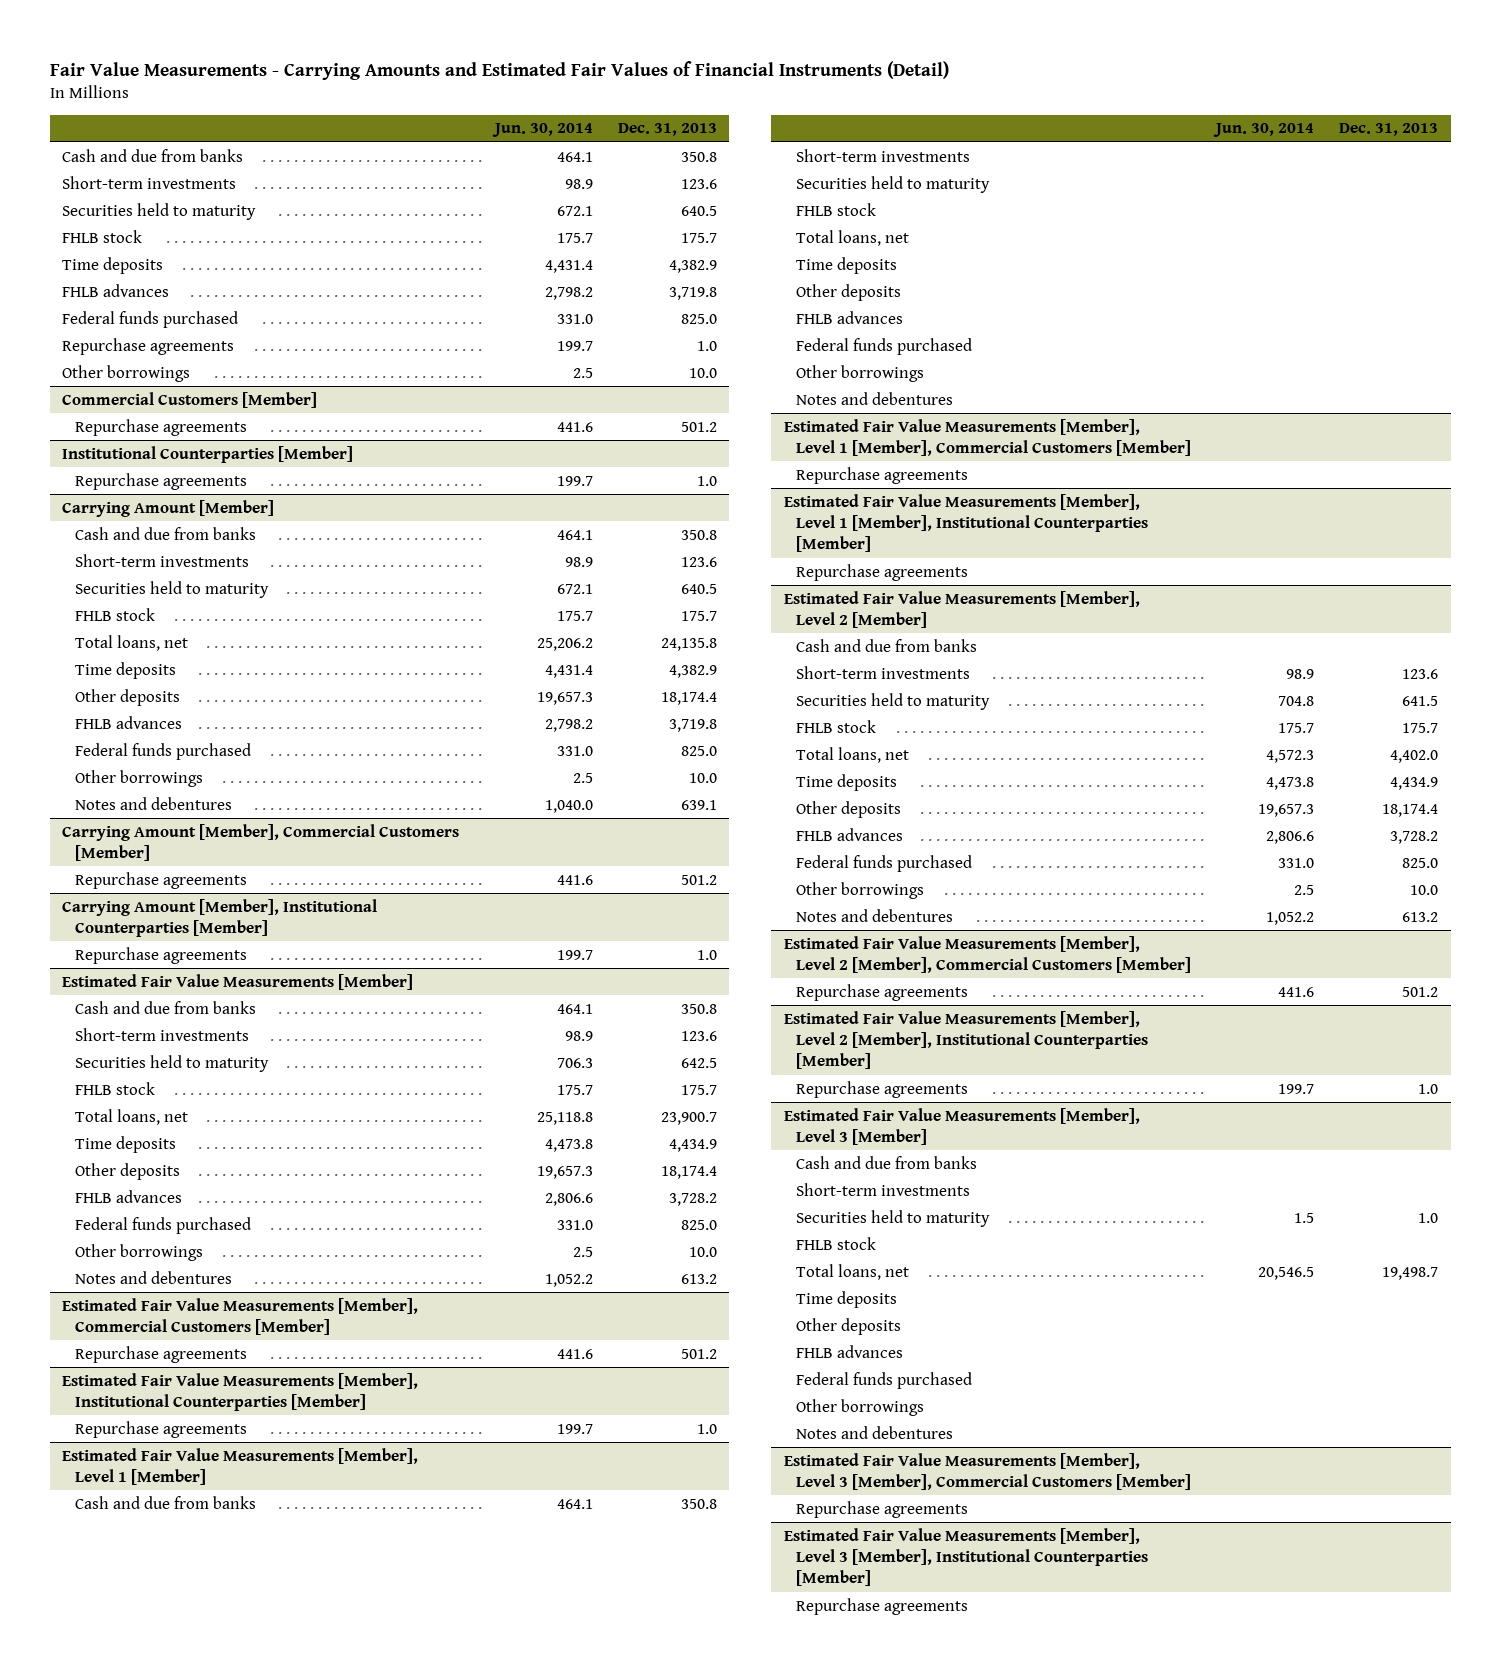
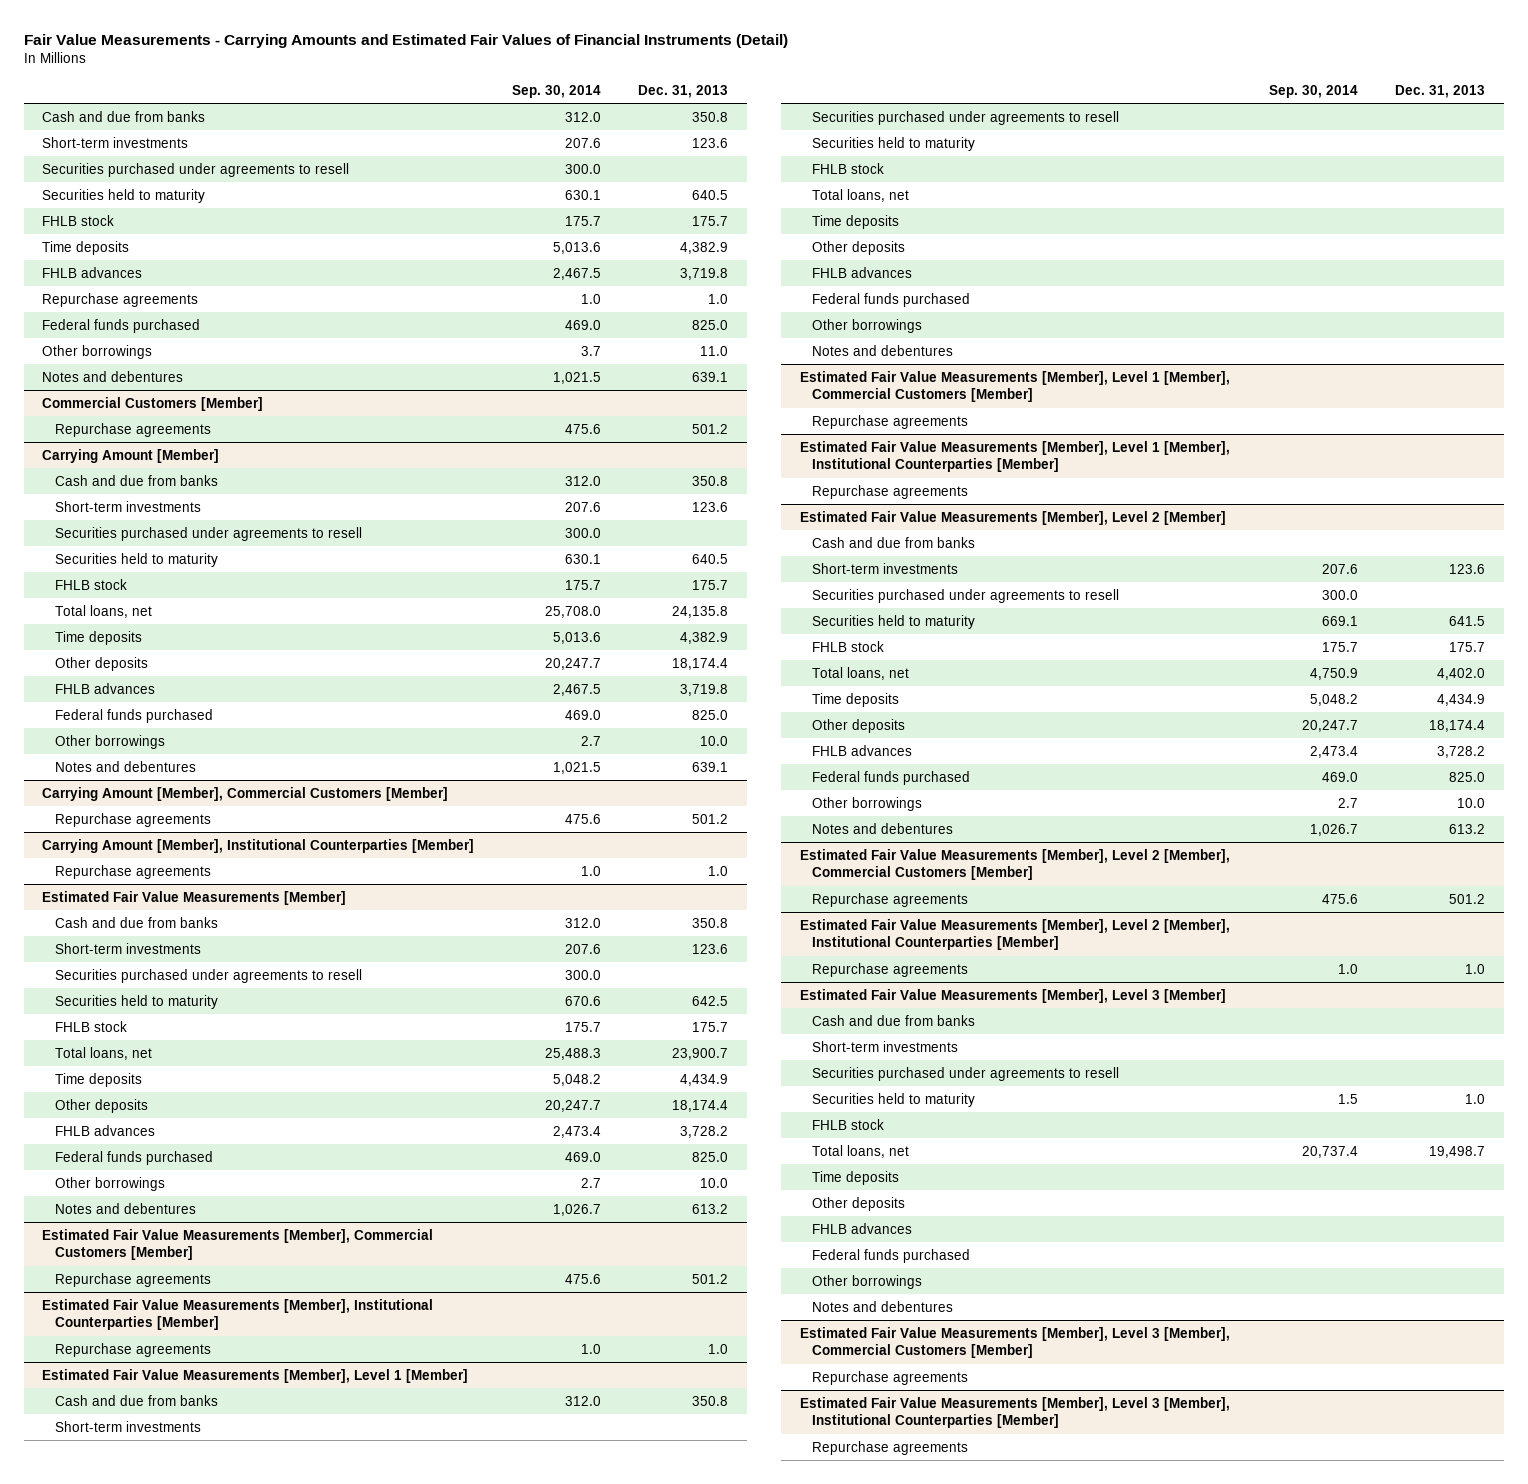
- | Jun. 30, 2014 | Dec. 31, 2013
+ | Sep. 30, 2014 | Dec. 31, 2013
+ Securities purchased under agreements to resell | 300.0 |
- Other borrowings | 2.5 | 10.0
moved down: Federal funds purchased | 469.0 | 825.0
+ Other borrowings | 3.7 | 11.0
+ Notes and debentures | 1,021.5 | 639.1
- Institutional Counterparties [Member]
- Repurchase agreements | 199.7 | 1.0
@ Carrying Amount [Member]
+ Securities purchased under agreements to resell | 300.0 |
@ Estimated Fair Value Measurements [Member]
+ Securities purchased under agreements to resell | 300.0 |
@ Estimated Fair Value Measurements [Member], Level 1 [Member]
+ Securities purchased under agreements to resell
@ Estimated Fair Value Measurements [Member], Level 2 [Member]
+ Securities purchased under agreements to resell | 300.0 |
@ Estimated Fair Value Measurements [Member], Level 3 [Member]
+ Securities purchased under agreements to resell

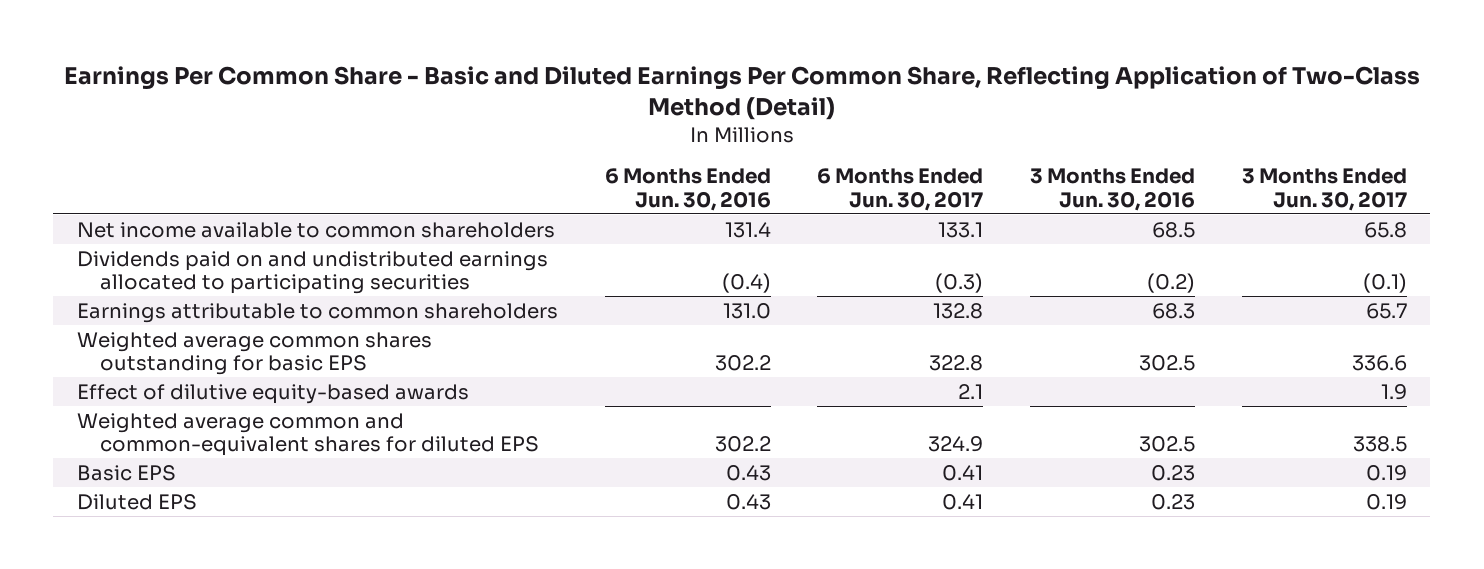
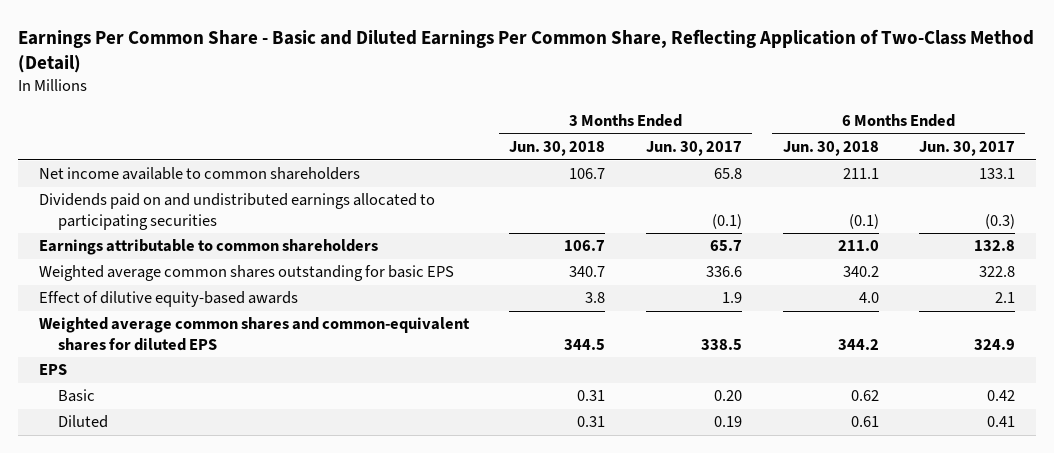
- | 6 Months Ended Jun. 30, 2016 | 6 Months Ended Jun. 30, 2017 | 3 Months Ended Jun. 30, 2016 | 3 Months Ended Jun. 30, 2017
+ | 3 Months Ended Jun. 30, 2018 | 3 Months Ended Jun. 30, 2017 | 6 Months Ended Jun. 30, 2018 | 6 Months Ended Jun. 30, 2017
- Weighted average common and common-equivalent shares for diluted EPS | 302.2 | 324.9 | 302.5 | 338.5
- Basic EPS | 0.43 | 0.41 | 0.23 | 0.19
- Diluted EPS | 0.43 | 0.41 | 0.23 | 0.19
+ Weighted average common shares and common-equivalent shares for diluted EPS | 344.5 | 338.5 | 344.2 | 324.9
+ EPS
+ Basic | 0.31 | 0.20 | 0.62 | 0.42
+ Diluted | 0.31 | 0.19 | 0.61 | 0.41

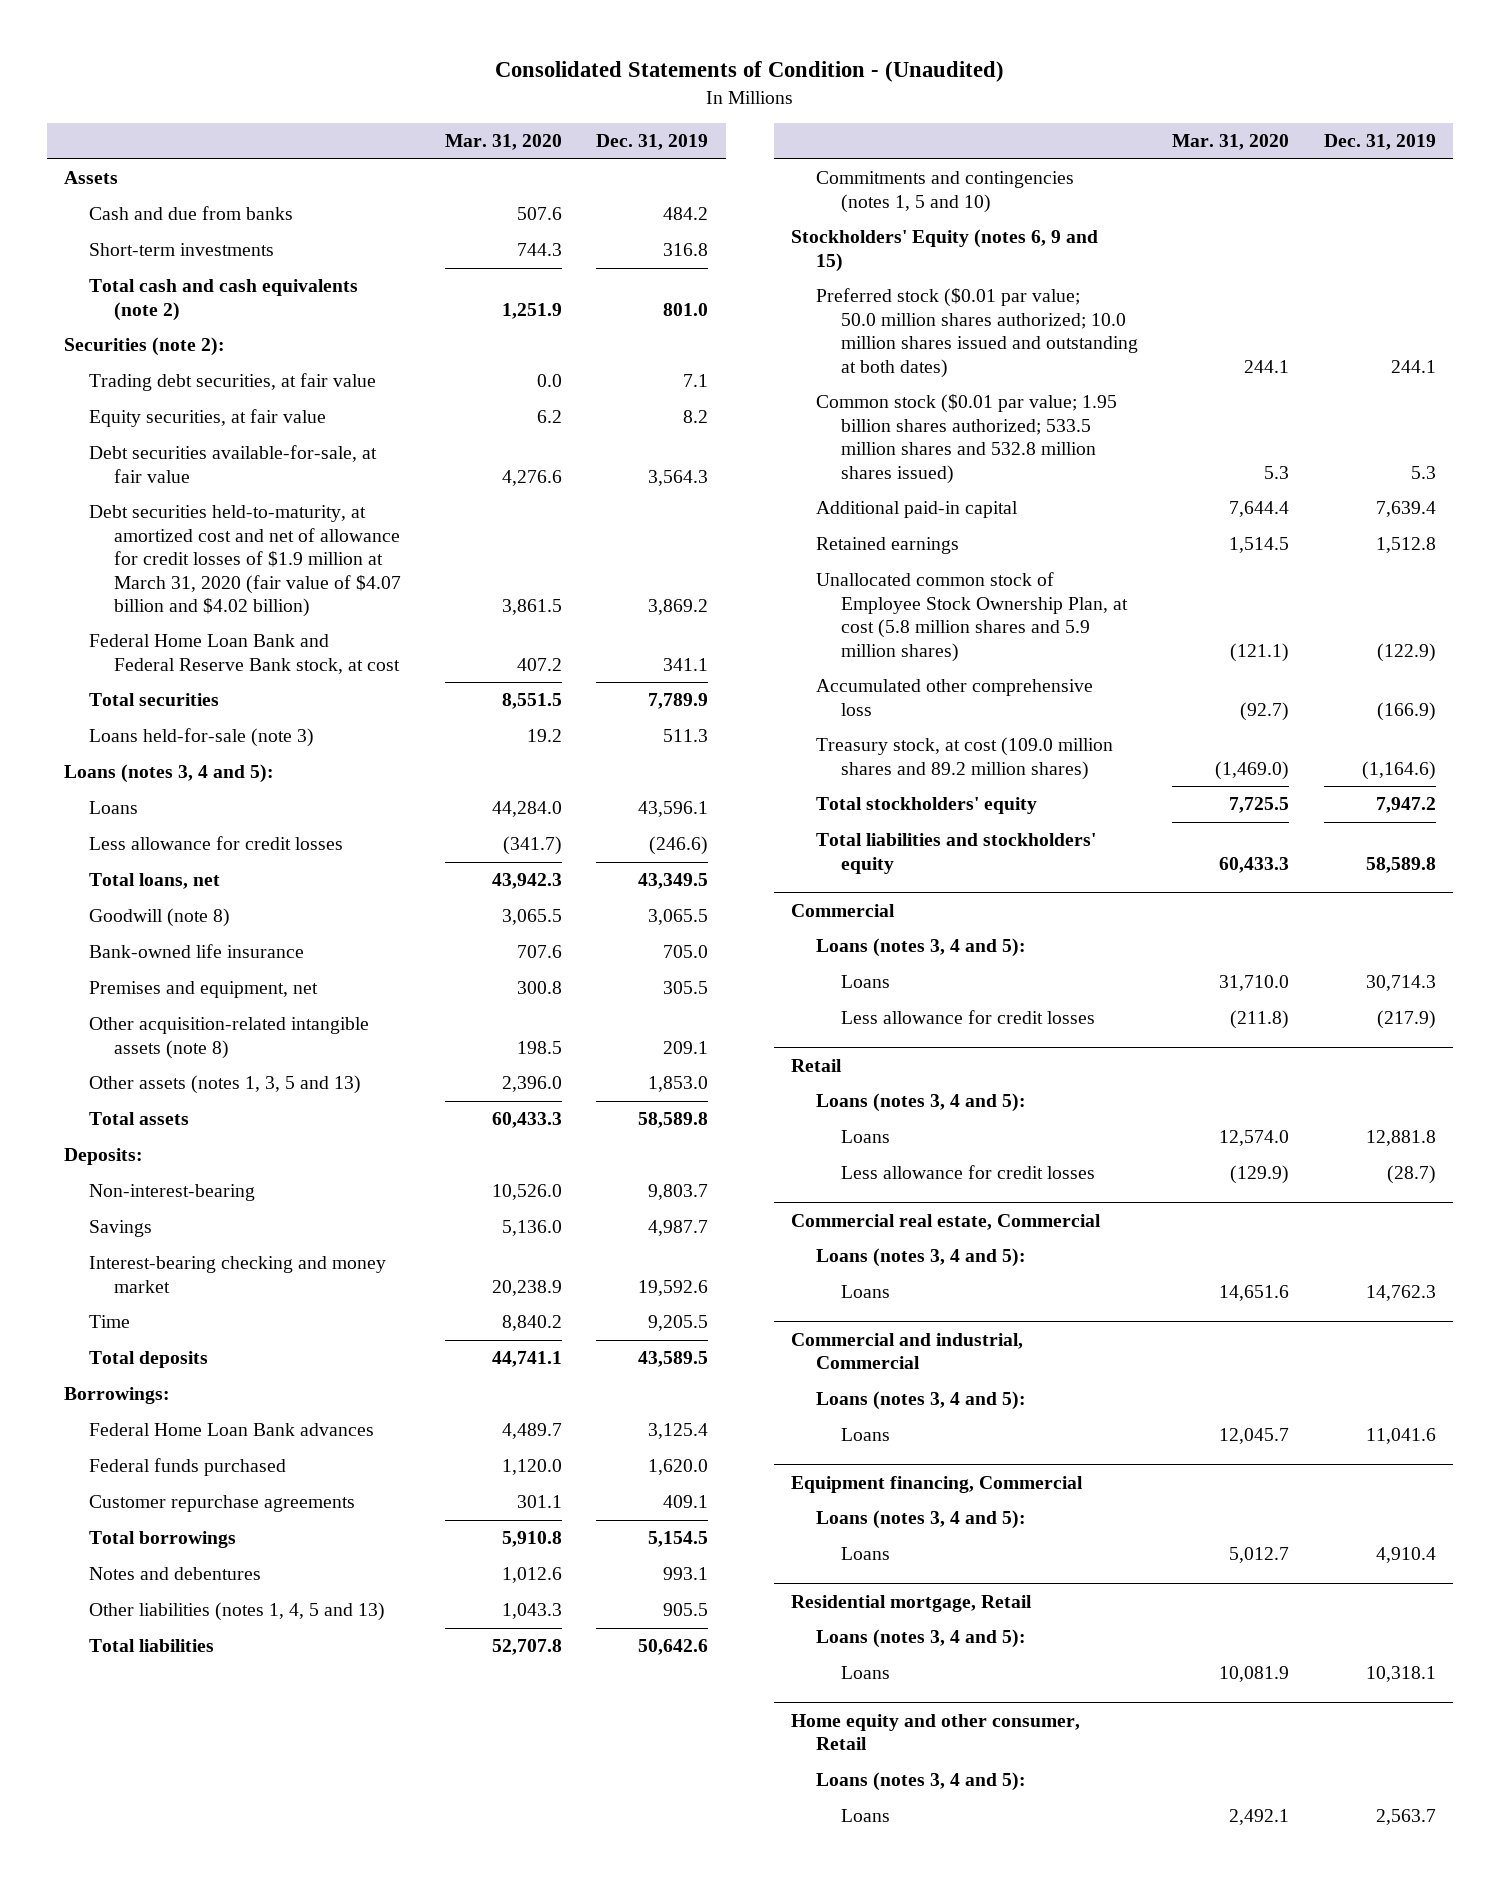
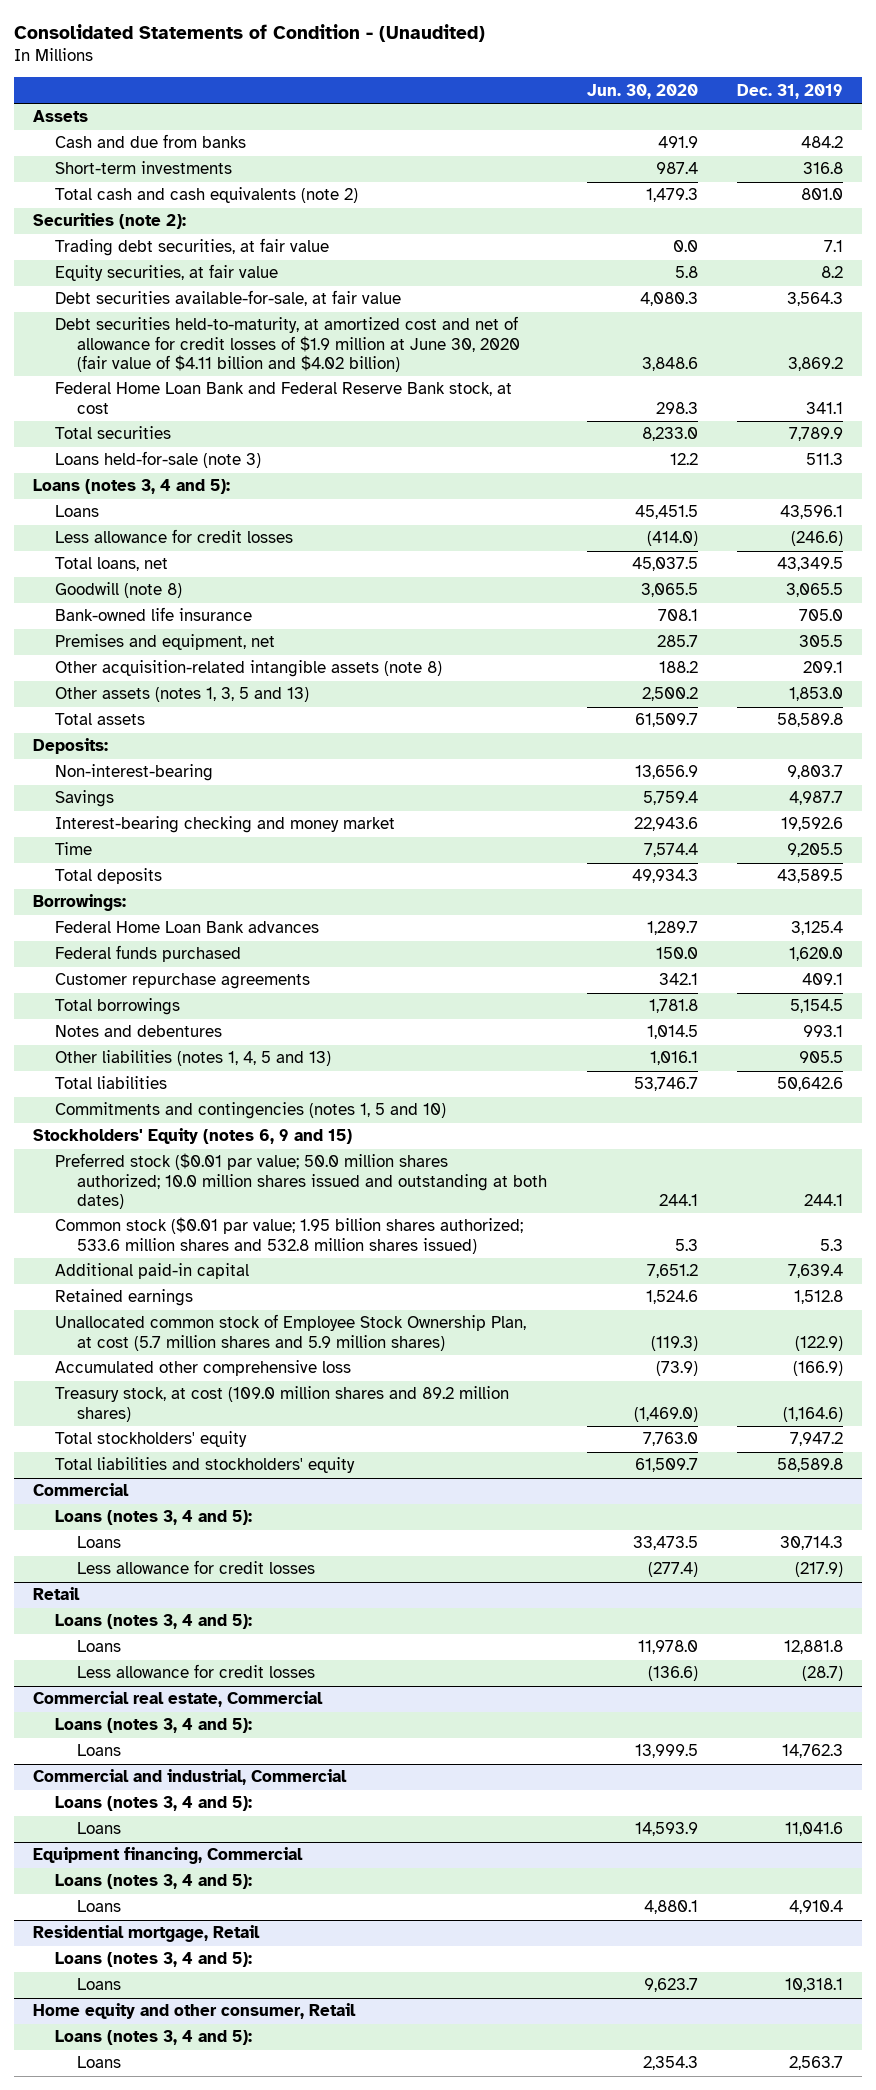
- | Mar. 31, 2020 | Dec. 31, 2019
+ | Jun. 30, 2020 | Dec. 31, 2019
- Debt securities held-to-maturity, at amortized cost and net of allowance for credit losses of $1.9 million at March 31, 2020 (fair value of $4.07 billion and $4.02 billion) | 3,861.5 | 3,869.2
+ Debt securities held-to-maturity, at amortized cost and net of allowance for credit losses of $1.9 million at June 30, 2020 (fair value of $4.11 billion and $4.02 billion) | 3,848.6 | 3,869.2
- Common stock ($0.01 par value; 1.95 billion shares authorized; 533.5 million shares and 532.8 million shares issued) | 5.3 | 5.3
+ Common stock ($0.01 par value; 1.95 billion shares authorized; 533.6 million shares and 532.8 million shares issued) | 5.3 | 5.3
- Unallocated common stock of Employee Stock Ownership Plan, at cost (5.8 million shares and 5.9 million shares) | (121.1) | (122.9)
+ Unallocated common stock of Employee Stock Ownership Plan, at cost (5.7 million shares and 5.9 million shares) | (119.3) | (122.9)

